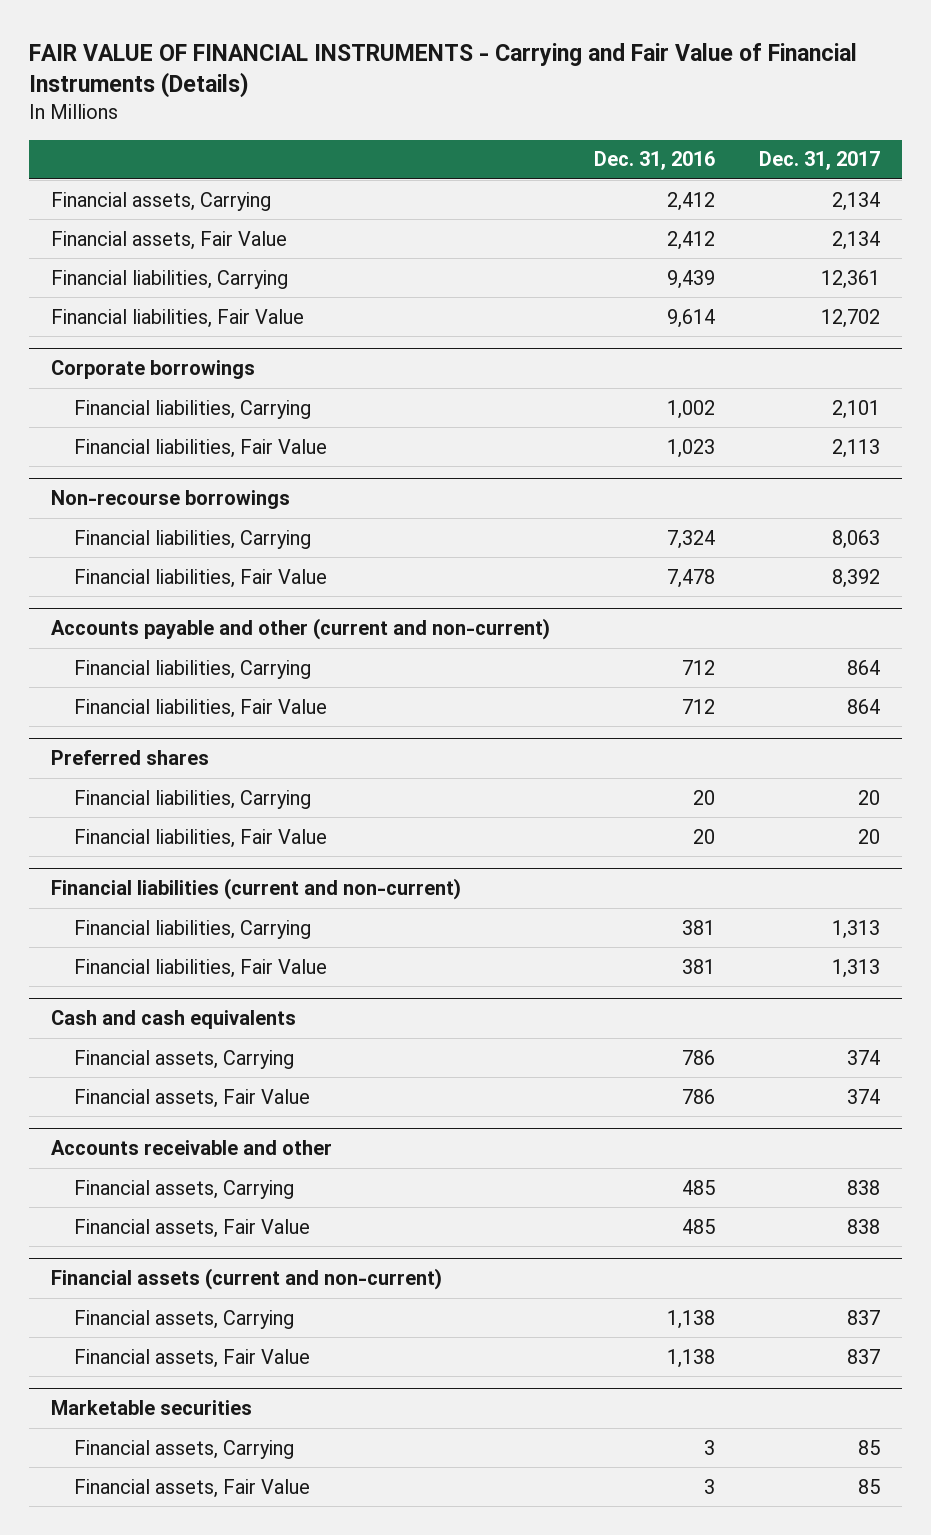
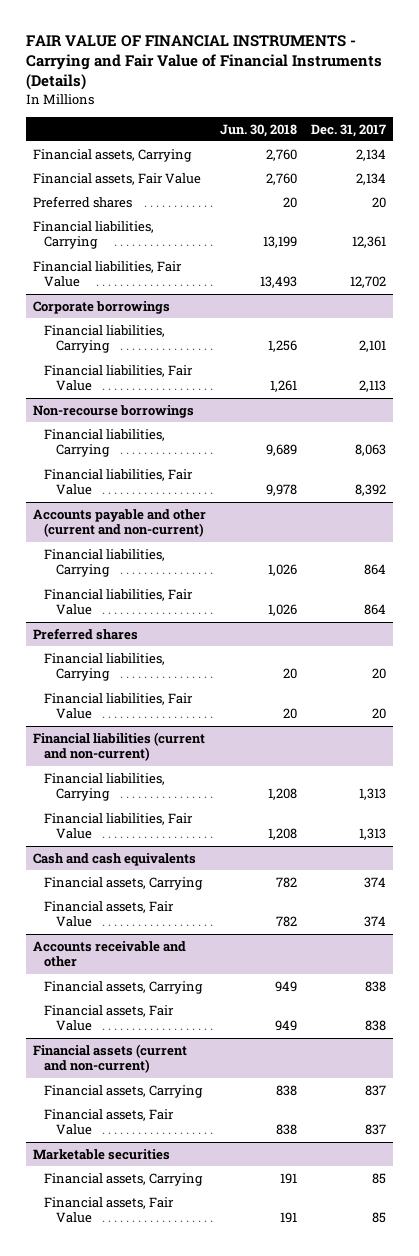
- | Dec. 31, 2016 | Dec. 31, 2017
+ | Jun. 30, 2018 | Dec. 31, 2017
+ Preferred shares | 20 | 20

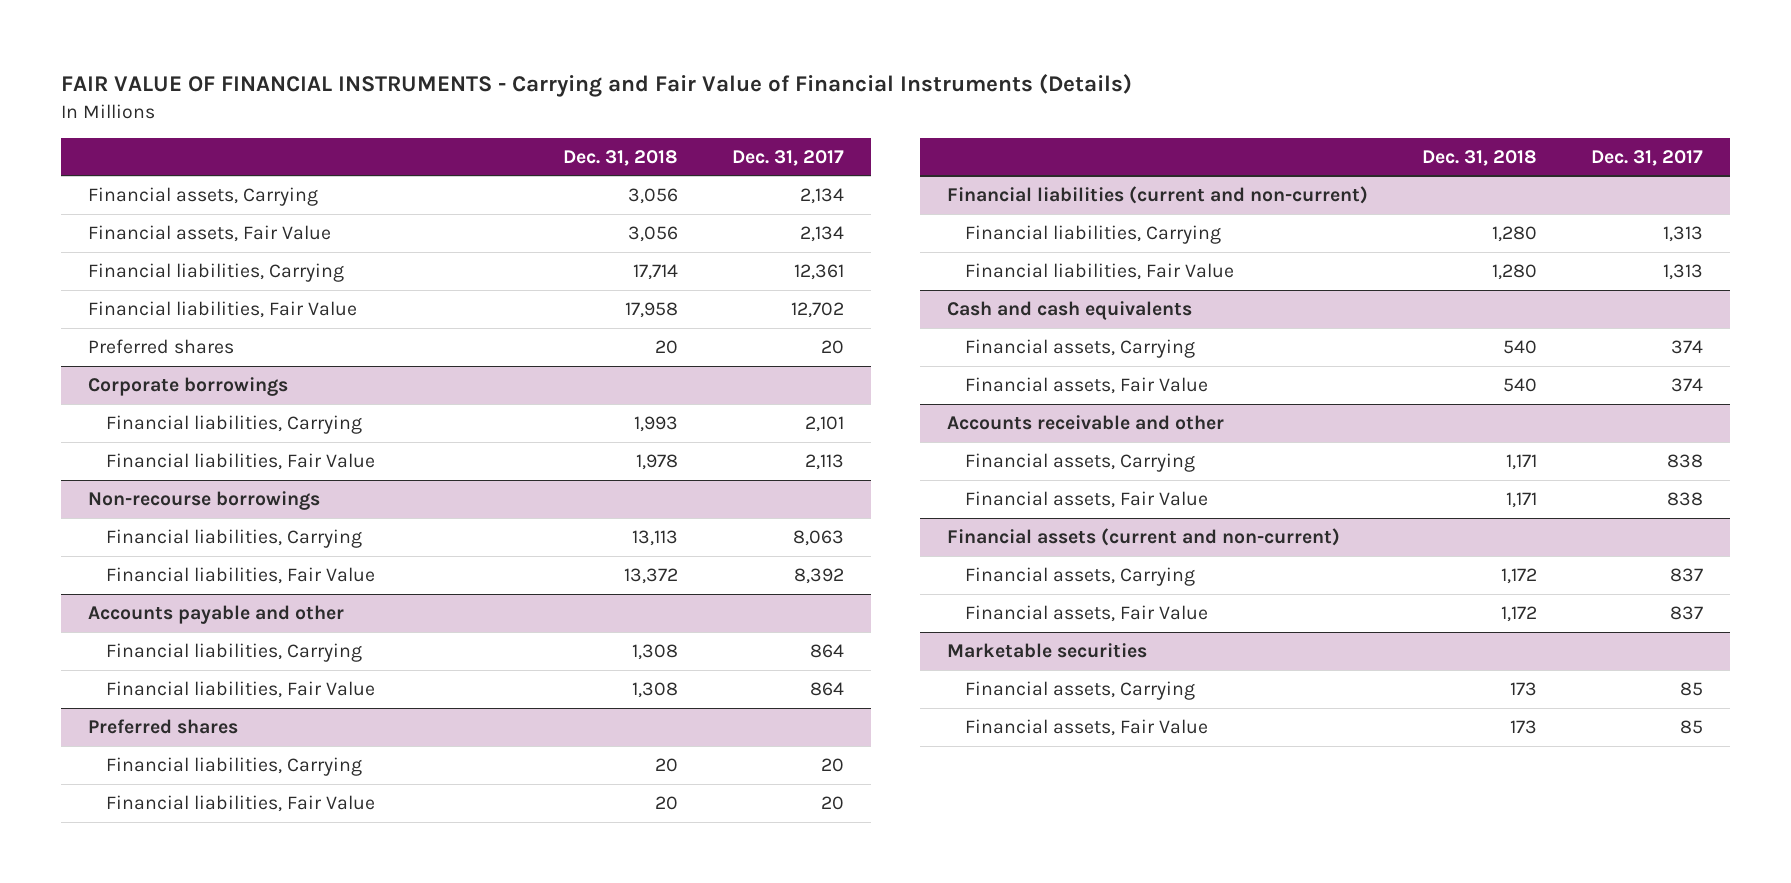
- | Jun. 30, 2018 | Dec. 31, 2017
+ | Dec. 31, 2018 | Dec. 31, 2017
moved down: Preferred shares | 20 | 20
- Accounts payable and other (current and non-current)
+ Accounts payable and other

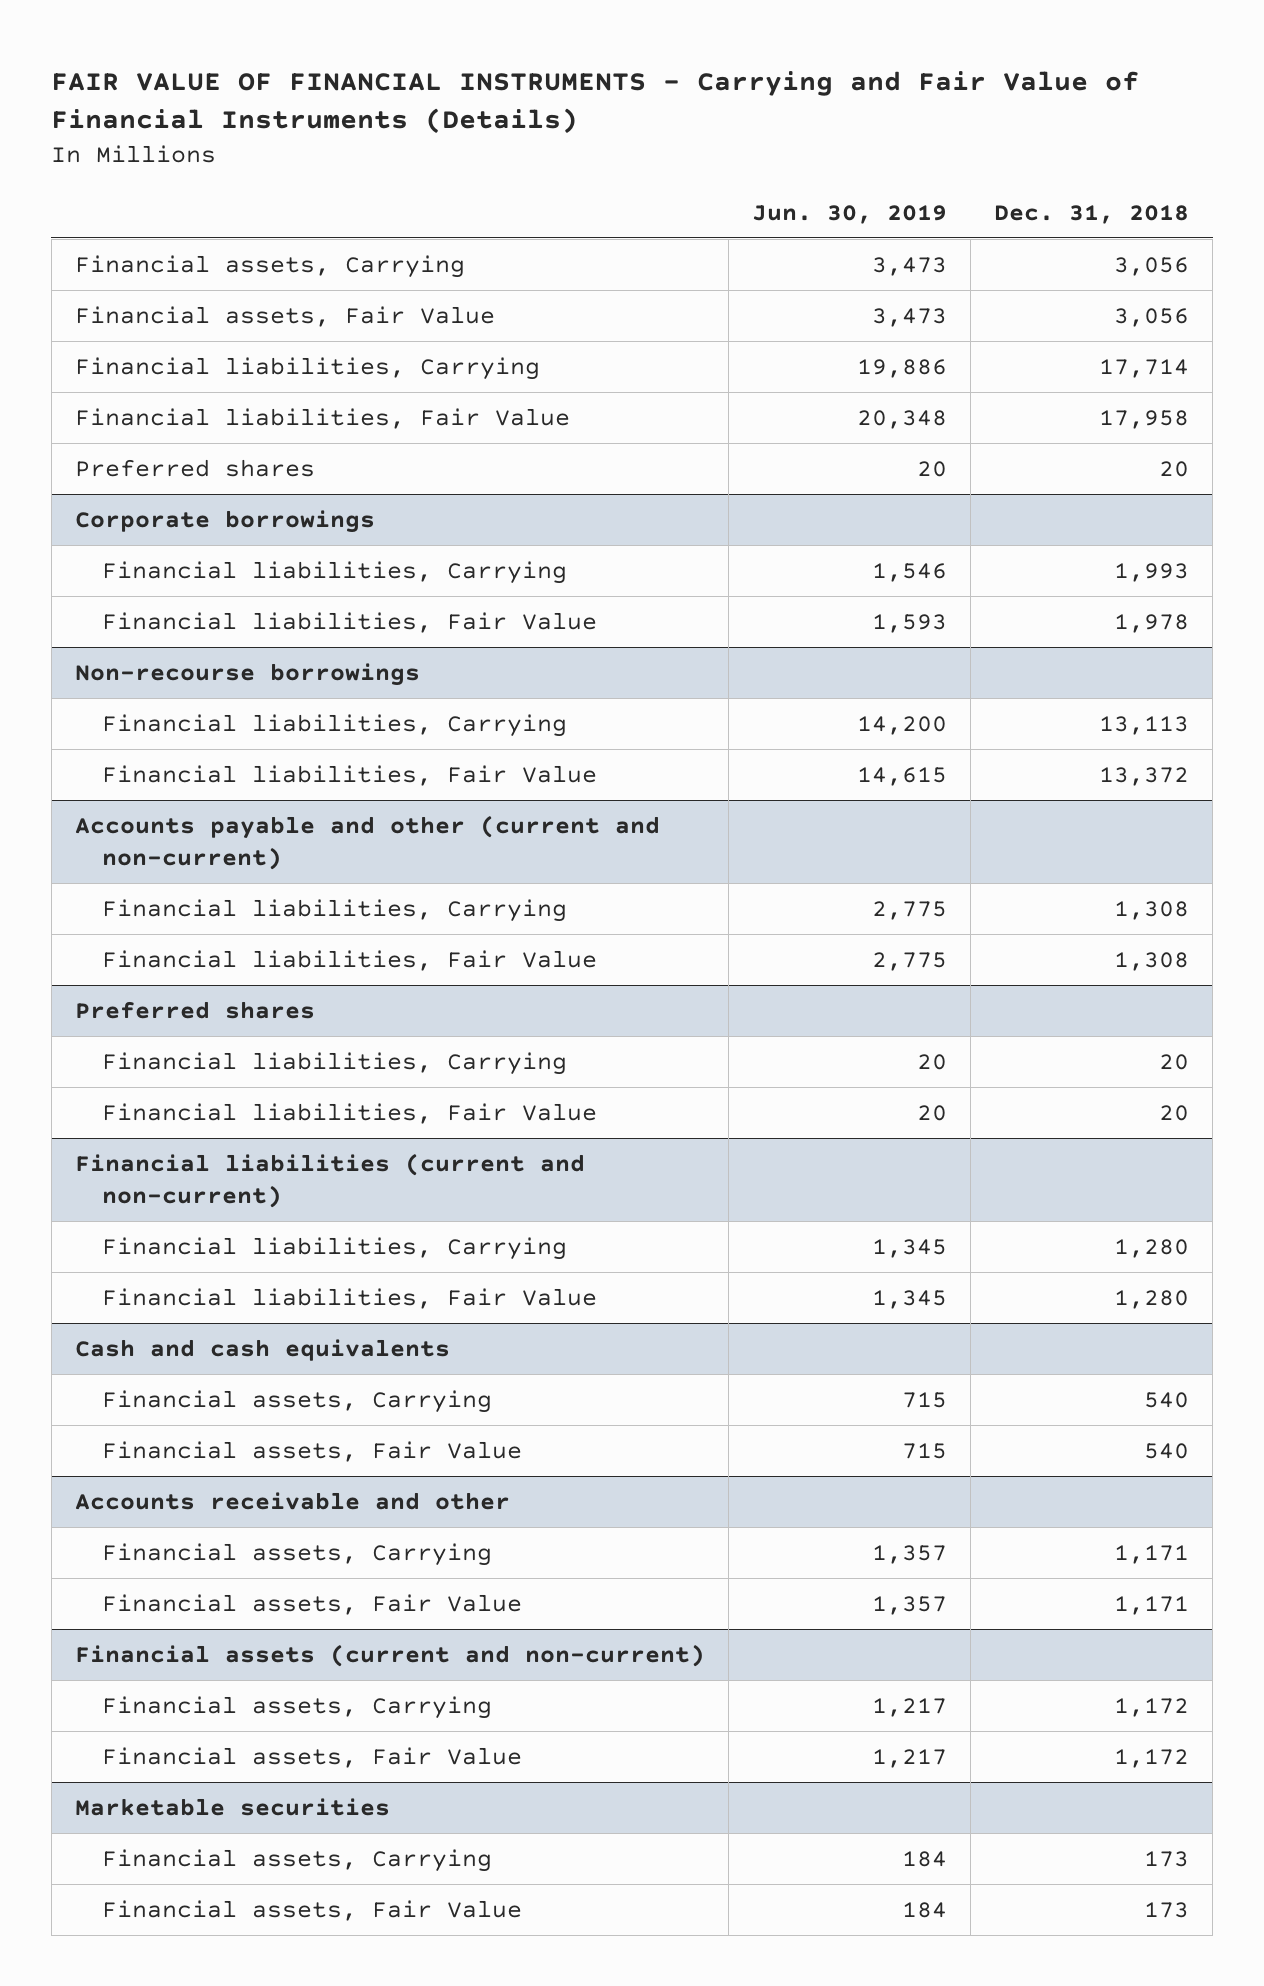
- | Dec. 31, 2018 | Dec. 31, 2017
+ | Jun. 30, 2019 | Dec. 31, 2018
- Accounts payable and other
+ Accounts payable and other (current and non-current)

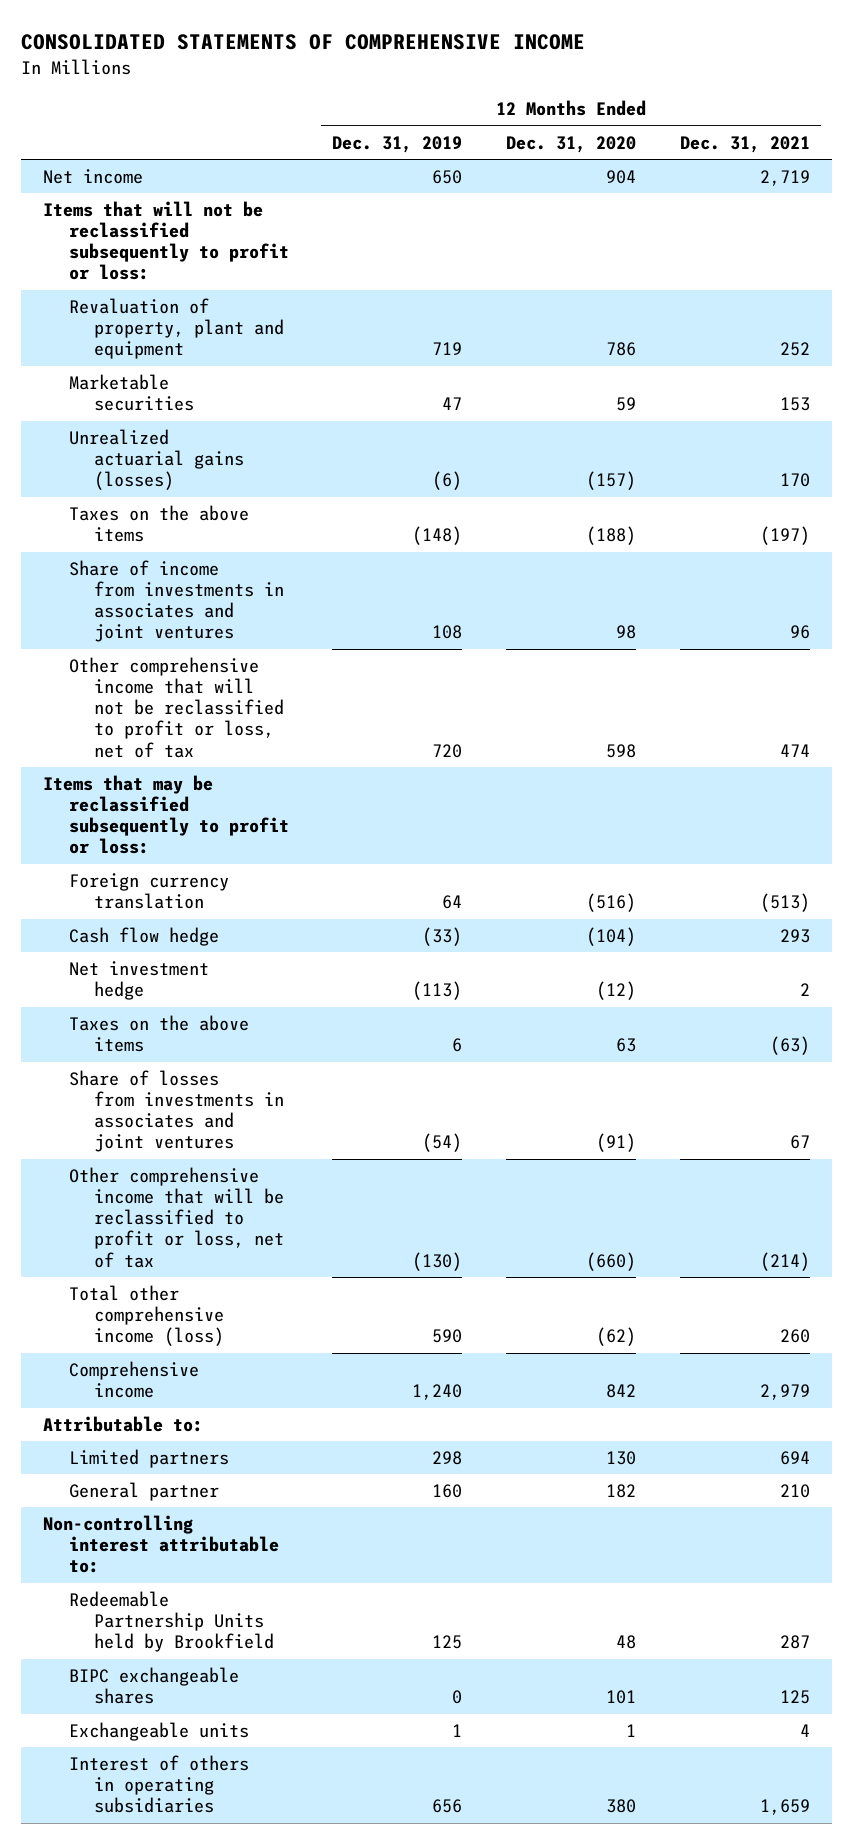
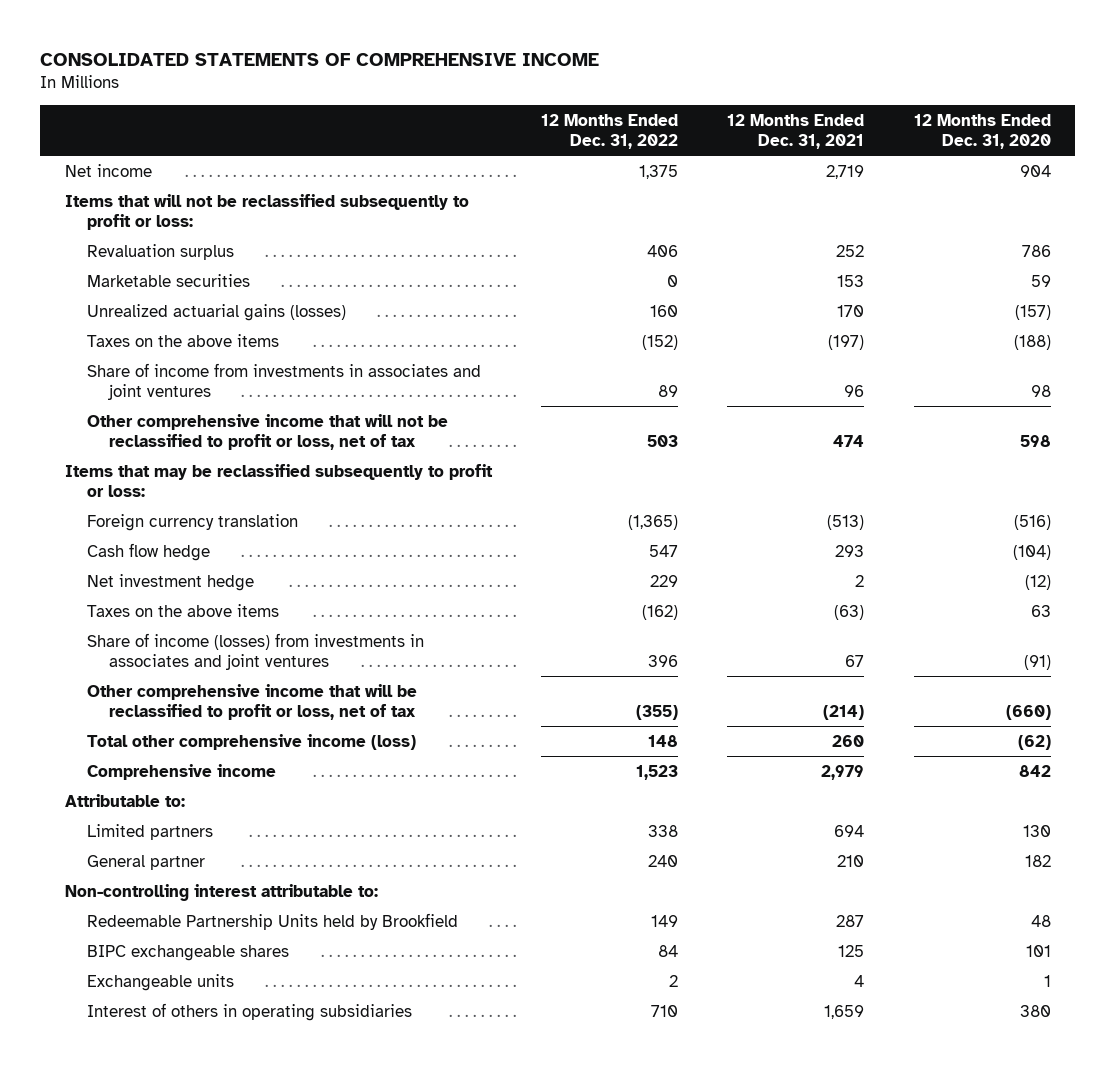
- | 12 Months Ended Dec. 31, 2019 | 12 Months Ended Dec. 31, 2020 | 12 Months Ended Dec. 31, 2021
+ | 12 Months Ended Dec. 31, 2022 | 12 Months Ended Dec. 31, 2021 | 12 Months Ended Dec. 31, 2020
- Revaluation of property, plant and equipment | 719 | 786 | 252
+ Revaluation surplus | 406 | 252 | 786
- Share of losses from investments in associates and joint ventures | (54) | (91) | 67
+ Share of income (losses) from investments in associates and joint ventures | 396 | 67 | (91)

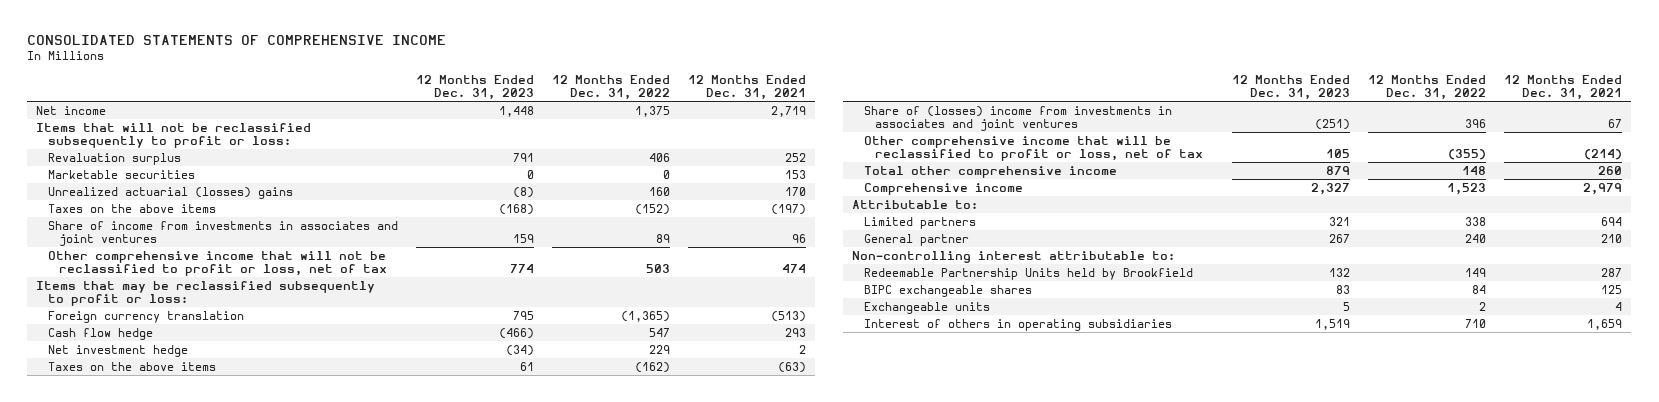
- | 12 Months Ended Dec. 31, 2022 | 12 Months Ended Dec. 31, 2021 | 12 Months Ended Dec. 31, 2020
+ | 12 Months Ended Dec. 31, 2023 | 12 Months Ended Dec. 31, 2022 | 12 Months Ended Dec. 31, 2021
- Unrealized actuarial gains (losses) | 160 | 170 | (157)
+ Unrealized actuarial (losses) gains | (8) | 160 | 170
- Share of income (losses) from investments in associates and joint ventures | 396 | 67 | (91)
+ Share of (losses) income from investments in associates and joint ventures | (251) | 396 | 67
- Total other comprehensive income (loss) | 148 | 260 | (62)
+ Total other comprehensive income | 879 | 148 | 260

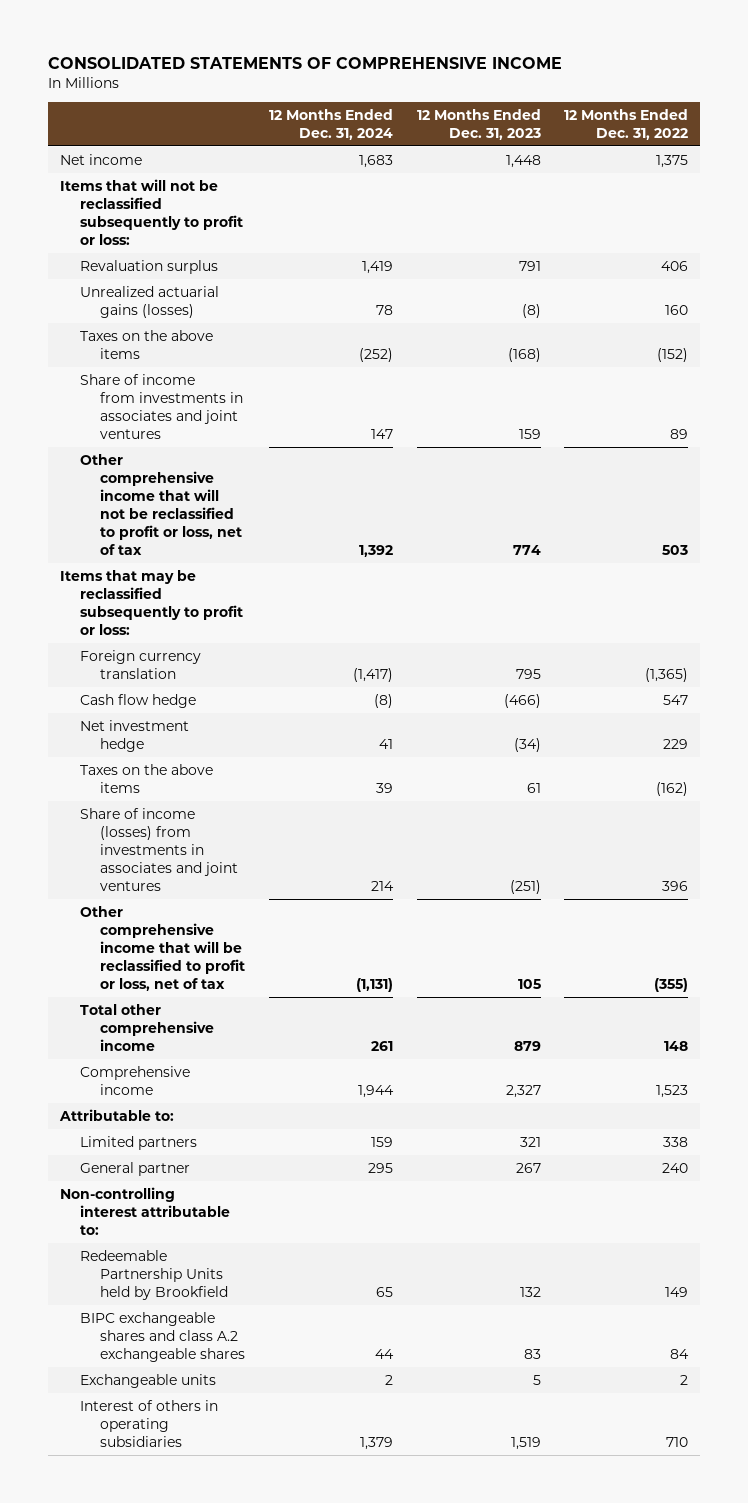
- | 12 Months Ended Dec. 31, 2023 | 12 Months Ended Dec. 31, 2022 | 12 Months Ended Dec. 31, 2021
+ | 12 Months Ended Dec. 31, 2024 | 12 Months Ended Dec. 31, 2023 | 12 Months Ended Dec. 31, 2022
- Marketable securities | 0 | 0 | 153
- Unrealized actuarial (losses) gains | (8) | 160 | 170
+ Unrealized actuarial gains (losses) | 78 | (8) | 160
- Share of (losses) income from investments in associates and joint ventures | (251) | 396 | 67
+ Share of income (losses) from investments in associates and joint ventures | 214 | (251) | 396
- BIPC exchangeable shares | 83 | 84 | 125
+ BIPC exchangeable shares and class A.2 exchangeable shares | 44 | 83 | 84

